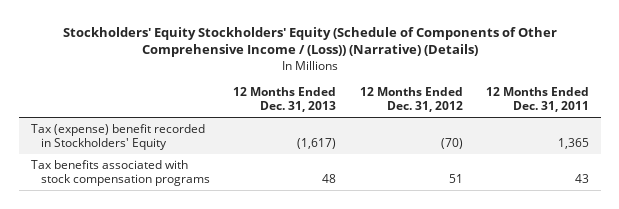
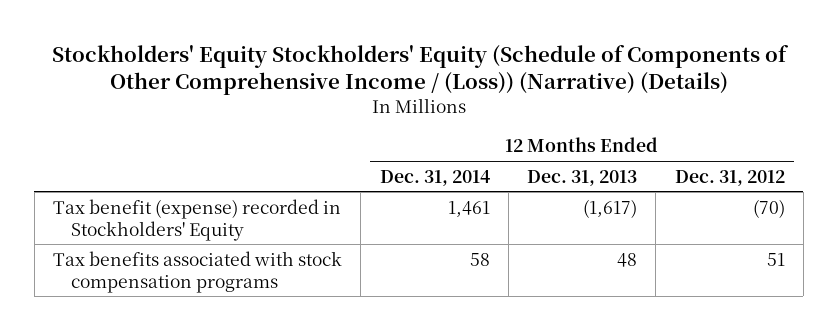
- | 12 Months Ended Dec. 31, 2013 | 12 Months Ended Dec. 31, 2012 | 12 Months Ended Dec. 31, 2011
+ | 12 Months Ended Dec. 31, 2014 | 12 Months Ended Dec. 31, 2013 | 12 Months Ended Dec. 31, 2012
- Tax (expense) benefit recorded in Stockholders' Equity | (1,617) | (70) | 1,365
+ Tax benefit (expense) recorded in Stockholders' Equity | 1,461 | (1,617) | (70)

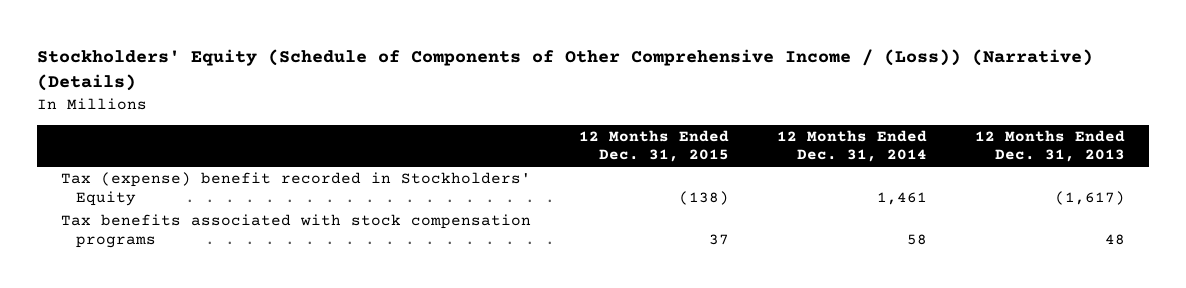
- Stockholders' Equity Stockholders' Equity (Schedule of Components of Other Comprehensive Income / (Loss)) (Narrative) (Details)
+ Stockholders' Equity (Schedule of Components of Other Comprehensive Income / (Loss)) (Narrative) (Details)
- | 12 Months Ended Dec. 31, 2014 | 12 Months Ended Dec. 31, 2013 | 12 Months Ended Dec. 31, 2012
+ | 12 Months Ended Dec. 31, 2015 | 12 Months Ended Dec. 31, 2014 | 12 Months Ended Dec. 31, 2013
- Tax benefit (expense) recorded in Stockholders' Equity | 1,461 | (1,617) | (70)
+ Tax (expense) benefit recorded in Stockholders' Equity | (138) | 1,461 | (1,617)

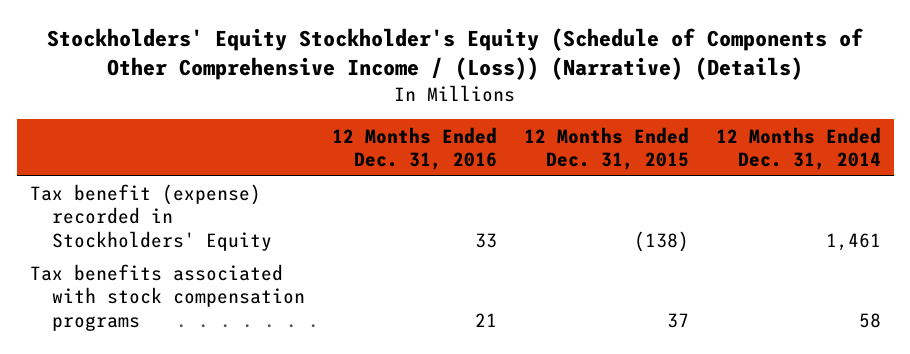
- Stockholders' Equity (Schedule of Components of Other Comprehensive Income / (Loss)) (Narrative) (Details)
+ Stockholders' Equity Stockholder's Equity (Schedule of Components of Other Comprehensive Income / (Loss)) (Narrative) (Details)
- | 12 Months Ended Dec. 31, 2015 | 12 Months Ended Dec. 31, 2014 | 12 Months Ended Dec. 31, 2013
+ | 12 Months Ended Dec. 31, 2016 | 12 Months Ended Dec. 31, 2015 | 12 Months Ended Dec. 31, 2014
- Tax (expense) benefit recorded in Stockholders' Equity | (138) | 1,461 | (1,617)
+ Tax benefit (expense) recorded in Stockholders' Equity | 33 | (138) | 1,461

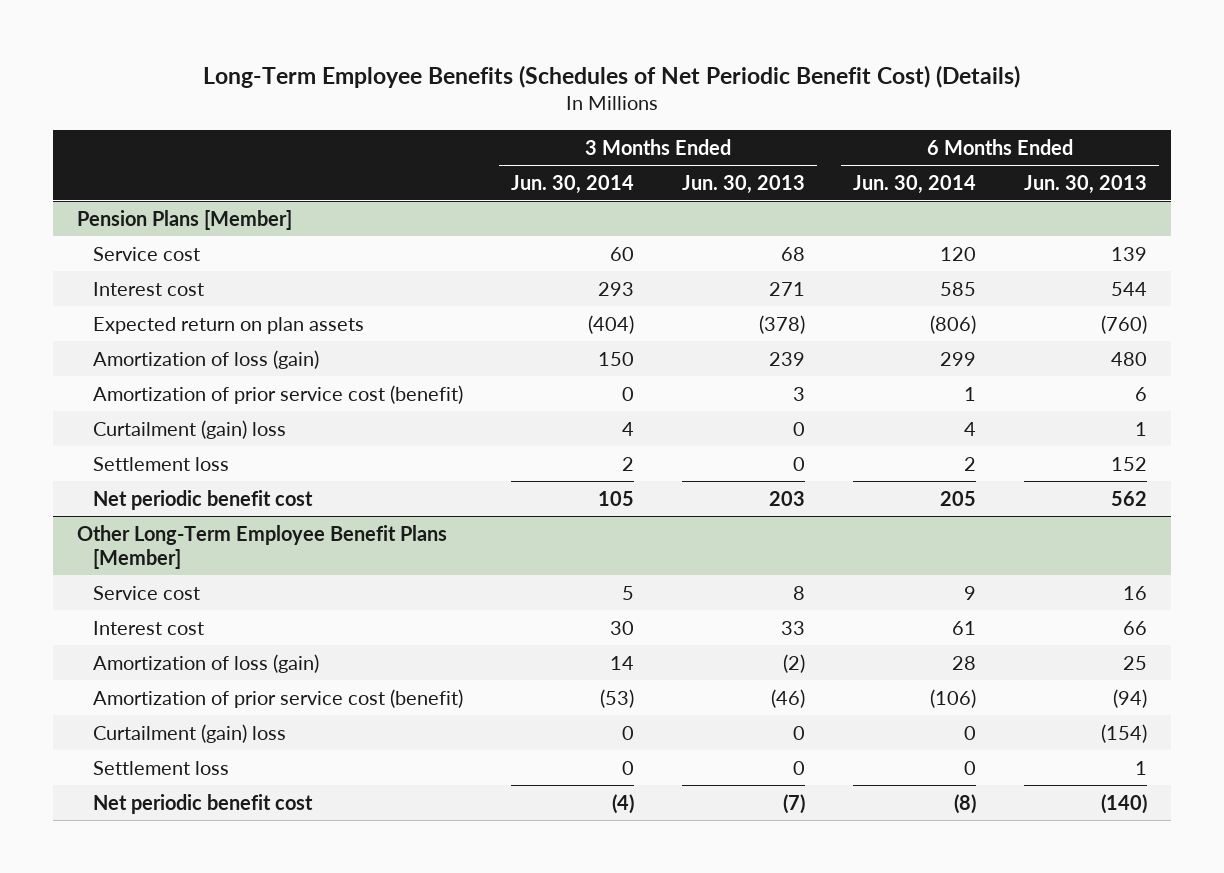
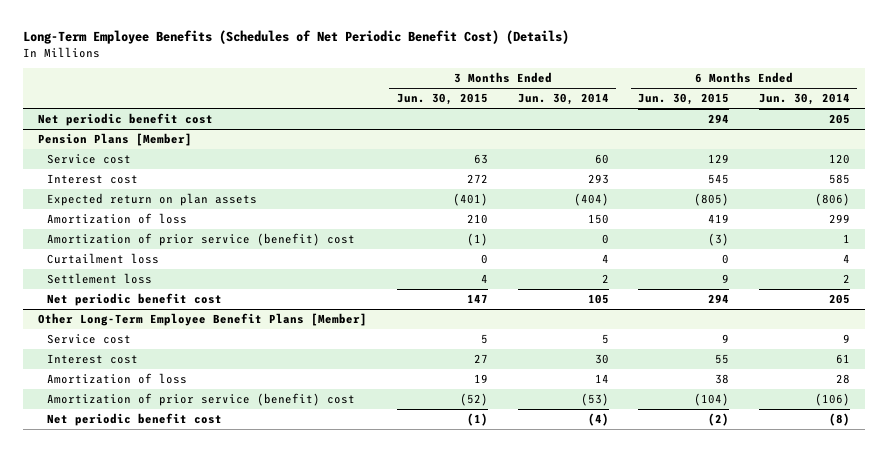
- | 3 Months Ended Jun. 30, 2014 | 3 Months Ended Jun. 30, 2013 | 6 Months Ended Jun. 30, 2014 | 6 Months Ended Jun. 30, 2013
+ | 3 Months Ended Jun. 30, 2015 | 3 Months Ended Jun. 30, 2014 | 6 Months Ended Jun. 30, 2015 | 6 Months Ended Jun. 30, 2014
+ Net periodic benefit cost | | | 294 | 205
@ Pension Plans [Member]
- Amortization of loss (gain) | 150 | 239 | 299 | 480
- Amortization of prior service cost (benefit) | 0 | 3 | 1 | 6
- Curtailment (gain) loss | 4 | 0 | 4 | 1
+ Amortization of loss | 210 | 150 | 419 | 299
+ Amortization of prior service (benefit) cost | (1) | 0 | (3) | 1
+ Curtailment loss | 0 | 4 | 0 | 4
@ Other Long-Term Employee Benefit Plans [Member]
- Amortization of loss (gain) | 14 | (2) | 28 | 25
- Amortization of prior service cost (benefit) | (53) | (46) | (106) | (94)
- Curtailment (gain) loss | 0 | 0 | 0 | (154)
- Settlement loss | 0 | 0 | 0 | 1
+ Amortization of loss | 19 | 14 | 38 | 28
+ Amortization of prior service (benefit) cost | (52) | (53) | (104) | (106)

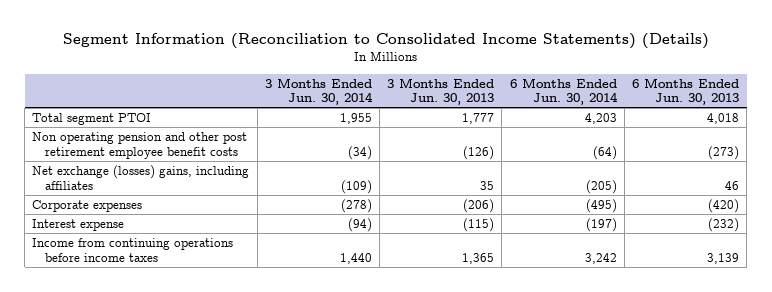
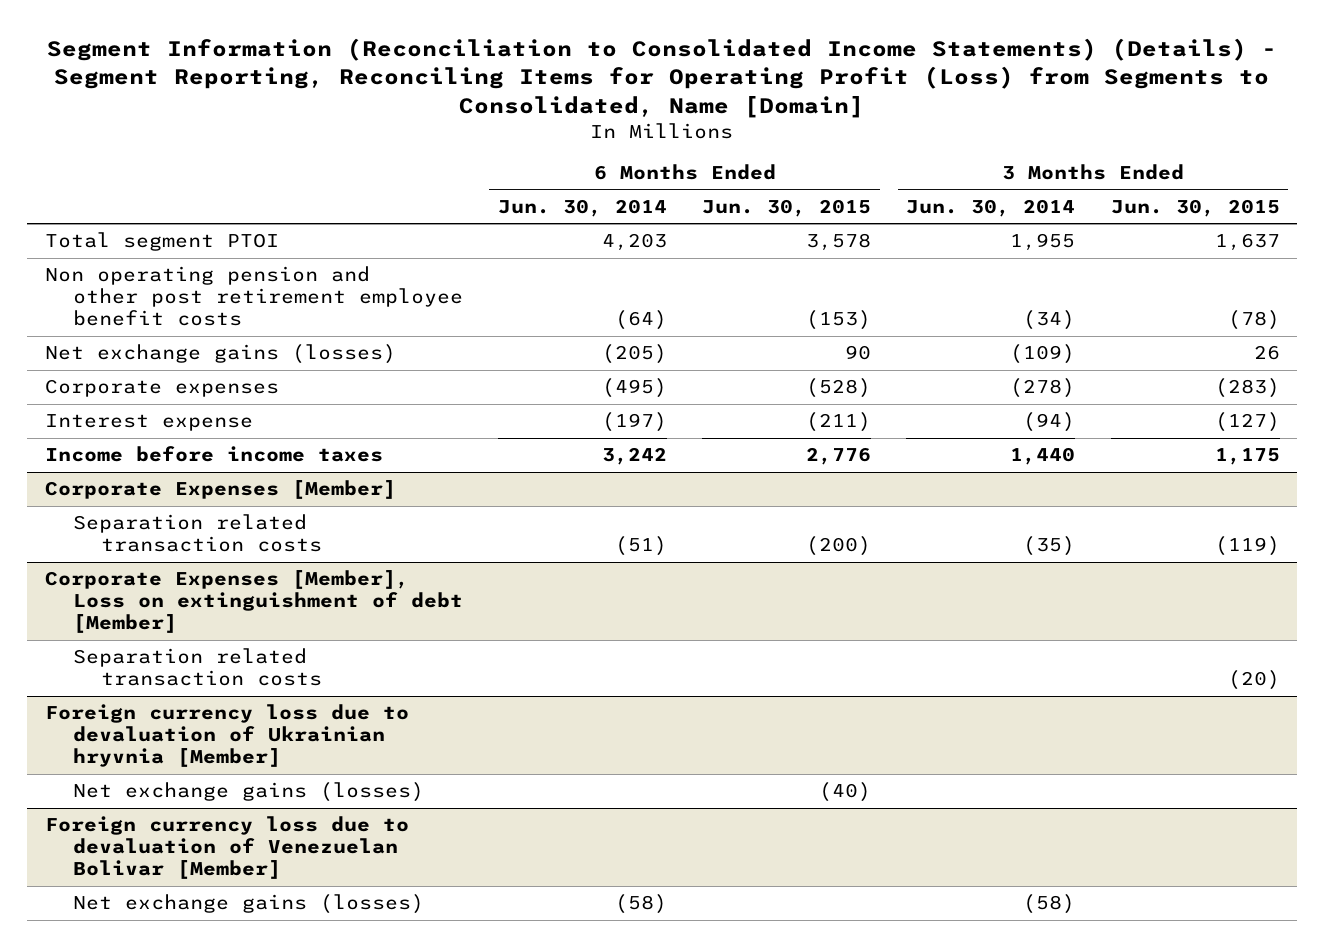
- Segment Information (Reconciliation to Consolidated Income Statements) (Details)
+ Segment Information (Reconciliation to Consolidated Income Statements) (Details) - Segment Reporting, Reconciling Items for Operating Profit (Loss) from Segments to Consolidated, Name [Domain]
- | 3 Months Ended Jun. 30, 2014 | 3 Months Ended Jun. 30, 2013 | 6 Months Ended Jun. 30, 2014 | 6 Months Ended Jun. 30, 2013
+ | 6 Months Ended Jun. 30, 2014 | 6 Months Ended Jun. 30, 2015 | 3 Months Ended Jun. 30, 2014 | 3 Months Ended Jun. 30, 2015
- Net exchange (losses) gains, including affiliates | (109) | 35 | (205) | 46
+ Net exchange gains (losses) | (205) | 90 | (109) | 26
- Income from continuing operations before income taxes | 1,440 | 1,365 | 3,242 | 3,139
+ Income before income taxes | 3,242 | 2,776 | 1,440 | 1,175
+ Corporate Expenses [Member]
+ Separation related transaction costs | (51) | (200) | (35) | (119)
+ Corporate Expenses [Member], Loss on extinguishment of debt [Member]
+ Separation related transaction costs | | | | (20)
+ Foreign currency loss due to devaluation of Ukrainian hryvnia [Member]
+ Net exchange gains (losses) | | (40) | |
+ Foreign currency loss due to devaluation of Venezuelan Bolivar [Member]
+ Net exchange gains (losses) | (58) | | (58) |

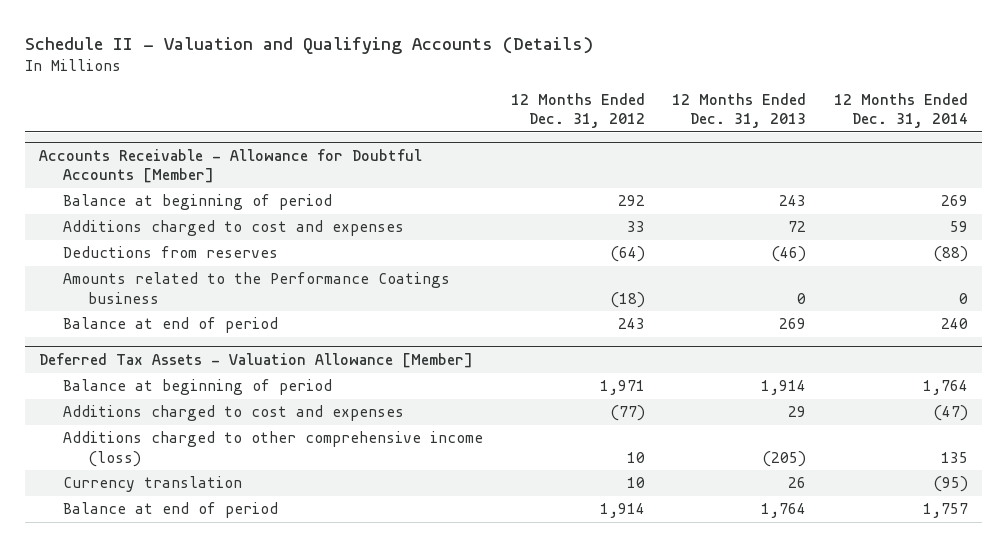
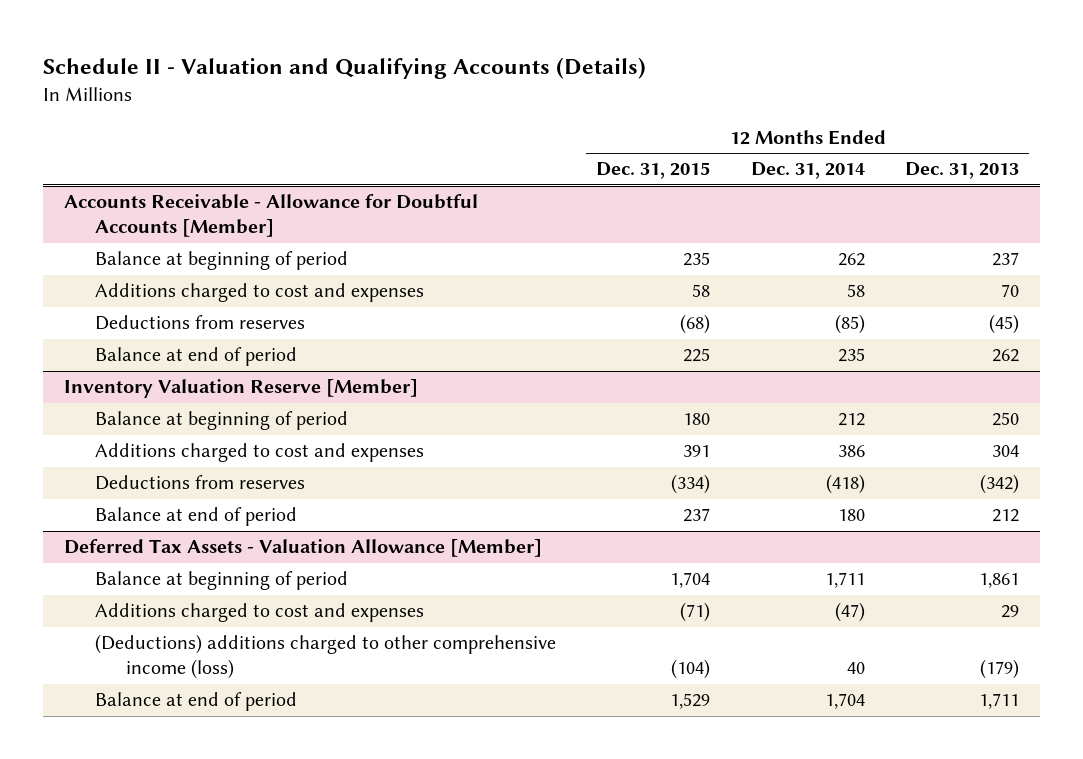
- | 12 Months Ended Dec. 31, 2012 | 12 Months Ended Dec. 31, 2013 | 12 Months Ended Dec. 31, 2014
+ | 12 Months Ended Dec. 31, 2015 | 12 Months Ended Dec. 31, 2014 | 12 Months Ended Dec. 31, 2013
@ Accounts Receivable - Allowance for Doubtful Accounts [Member]
- Balance at beginning of period | 292 | 243 | 269
- Additions charged to cost and expenses | 33 | 72 | 59
- Deductions from reserves | (64) | (46) | (88)
- Amounts related to the Performance Coatings business | (18) | 0 | 0
- Balance at end of period | 243 | 269 | 240
+ Balance at beginning of period | 235 | 262 | 237
+ Additions charged to cost and expenses | 58 | 58 | 70
+ Deductions from reserves | (68) | (85) | (45)
+ Balance at end of period | 225 | 235 | 262
+ Inventory Valuation Reserve [Member]
+ Balance at beginning of period | 180 | 212 | 250
+ Additions charged to cost and expenses | 391 | 386 | 304
+ Deductions from reserves | (334) | (418) | (342)
+ Balance at end of period | 237 | 180 | 212
@ Deferred Tax Assets - Valuation Allowance [Member]
- Balance at beginning of period | 1,971 | 1,914 | 1,764
+ Balance at beginning of period | 1,704 | 1,711 | 1,861
- Additions charged to other comprehensive income (loss) | 10 | (205) | 135
- Currency translation | 10 | 26 | (95)
- Balance at end of period | 1,914 | 1,764 | 1,757
+ (Deductions) additions charged to other comprehensive income (loss) | (104) | 40 | (179)
+ Balance at end of period | 1,529 | 1,704 | 1,711

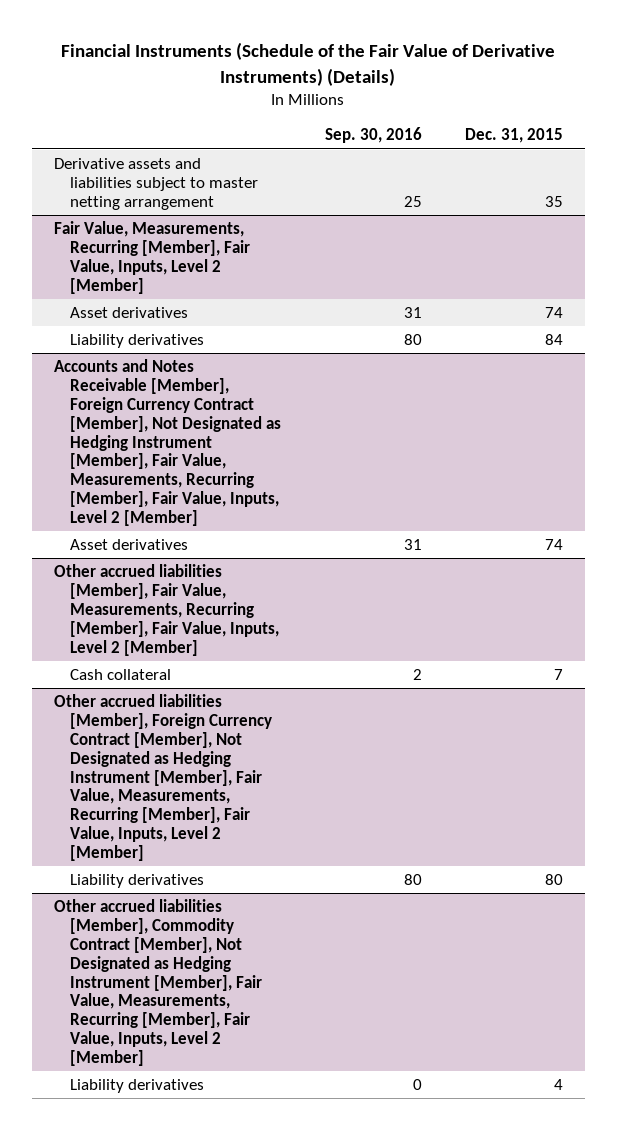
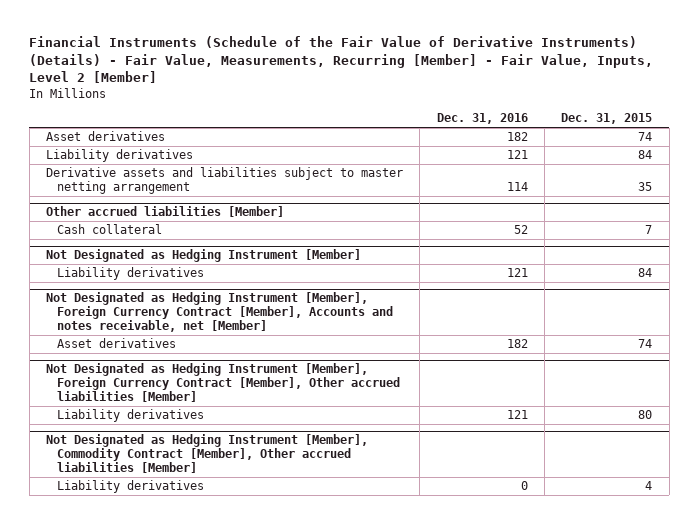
- Financial Instruments (Schedule of the Fair Value of Derivative Instruments) (Details)
+ Financial Instruments (Schedule of the Fair Value of Derivative Instruments) (Details) - Fair Value, Measurements, Recurring [Member] - Fair Value, Inputs, Level 2 [Member]
- | Sep. 30, 2016 | Dec. 31, 2015
+ | Dec. 31, 2016 | Dec. 31, 2015
- Fair Value, Measurements, Recurring [Member], Fair Value, Inputs, Level 2 [Member]
- Accounts and Notes Receivable [Member], Foreign Currency Contract [Member], Not Designated as Hedging Instrument [Member], Fair Value, Measurements, Recurring [Member], Fair Value, Inputs, Level 2 [Member]
- Asset derivatives | 31 | 74
- Other accrued liabilities [Member], Fair Value, Measurements, Recurring [Member], Fair Value, Inputs, Level 2 [Member]
moved down: Derivative assets and liabilities subject to master netting arrangement | 114 | 35
+ Other accrued liabilities [Member]
- Other accrued liabilities [Member], Foreign Currency Contract [Member], Not Designated as Hedging Instrument [Member], Fair Value, Measurements, Recurring [Member], Fair Value, Inputs, Level 2 [Member]
+ Not Designated as Hedging Instrument [Member]
+ Liability derivatives | 121 | 84
+ Not Designated as Hedging Instrument [Member], Foreign Currency Contract [Member], Accounts and notes receivable, net [Member]
+ Asset derivatives | 182 | 74
+ Not Designated as Hedging Instrument [Member], Foreign Currency Contract [Member], Other accrued liabilities [Member]
- Other accrued liabilities [Member], Commodity Contract [Member], Not Designated as Hedging Instrument [Member], Fair Value, Measurements, Recurring [Member], Fair Value, Inputs, Level 2 [Member]
+ Not Designated as Hedging Instrument [Member], Commodity Contract [Member], Other accrued liabilities [Member]

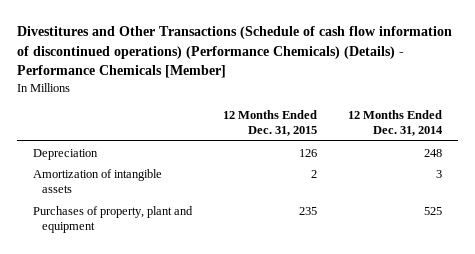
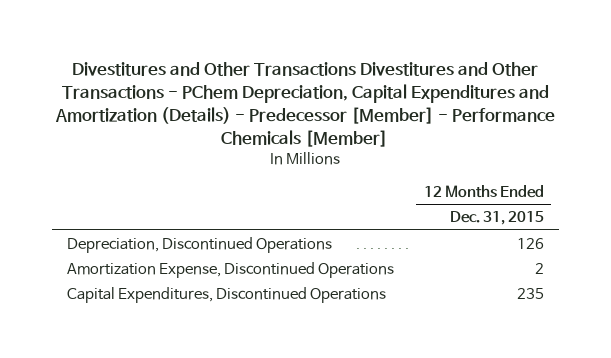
- Divestitures and Other Transactions (Schedule of cash flow information of discontinued operations) (Performance Chemicals) (Details) - Performance Chemicals [Member]
+ Divestitures and Other Transactions Divestitures and Other Transactions - PChem Depreciation, Capital Expenditures and Amortization (Details) - Predecessor [Member] - Performance Chemicals [Member]
- | 12 Months Ended Dec. 31, 2015 | 12 Months Ended Dec. 31, 2014
+ | 12 Months Ended Dec. 31, 2015
- Depreciation | 126 | 248
- Amortization of intangible assets | 2 | 3
- Purchases of property, plant and equipment | 235 | 525
+ Depreciation, Discontinued Operations | 126
+ Amortization Expense, Discontinued Operations | 2
+ Capital Expenditures, Discontinued Operations | 235

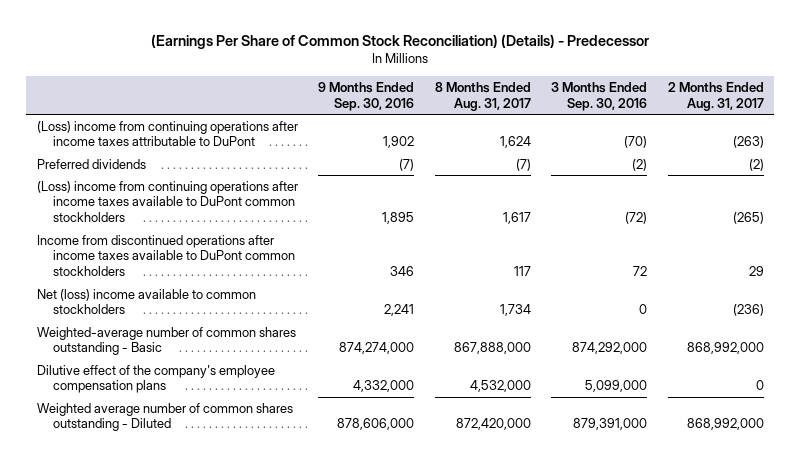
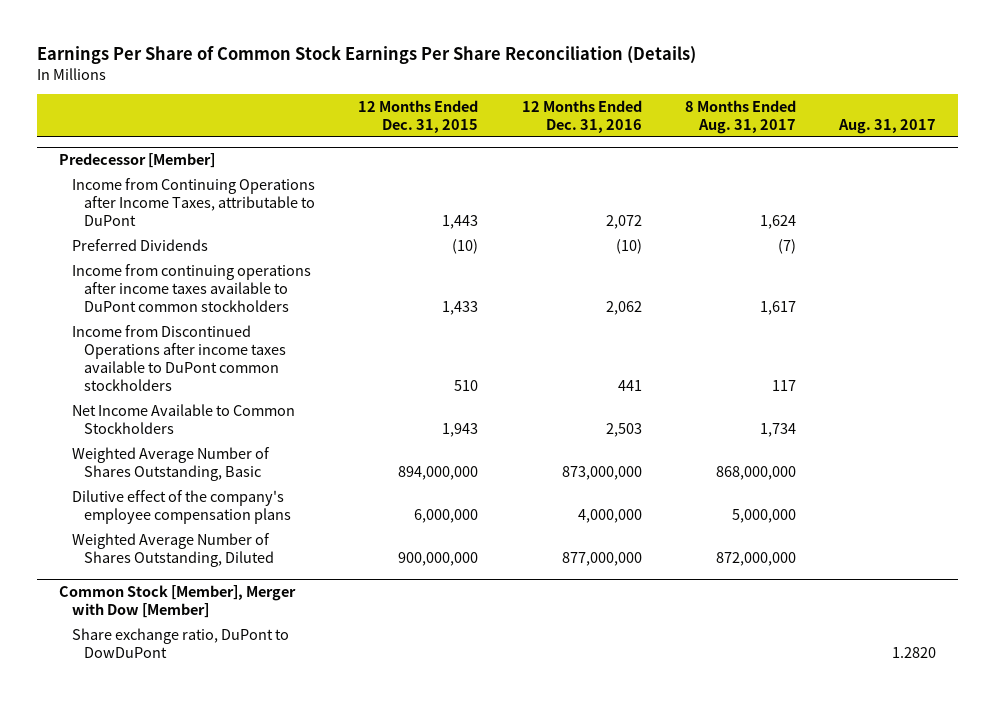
- (Earnings Per Share of Common Stock Reconciliation) (Details) - Predecessor
+ Earnings Per Share of Common Stock Earnings Per Share Reconciliation (Details)
- | 9 Months Ended Sep. 30, 2016 | 8 Months Ended Aug. 31, 2017 | 3 Months Ended Sep. 30, 2016 | 2 Months Ended Aug. 31, 2017
+ | 12 Months Ended Dec. 31, 2015 | 12 Months Ended Dec. 31, 2016 | 8 Months Ended Aug. 31, 2017 | Aug. 31, 2017
- (Loss) income from continuing operations after income taxes attributable to DuPont | 1,902 | 1,624 | (70) | (263)
- Preferred dividends | (7) | (7) | (2) | (2)
- (Loss) income from continuing operations after income taxes available to DuPont common stockholders | 1,895 | 1,617 | (72) | (265)
- Income from discontinued operations after income taxes available to DuPont common stockholders | 346 | 117 | 72 | 29
- Net (loss) income available to common stockholders | 2,241 | 1,734 | 0 | (236)
- Weighted-average number of common shares outstanding - Basic | 874,274,000 | 867,888,000 | 874,292,000 | 868,992,000
- Dilutive effect of the company's employee compensation plans | 4,332,000 | 4,532,000 | 5,099,000 | 0
- Weighted average number of common shares outstanding - Diluted | 878,606,000 | 872,420,000 | 879,391,000 | 868,992,000
+ Predecessor [Member]
+ Income from Continuing Operations after Income Taxes, attributable to DuPont | 1,443 | 2,072 | 1,624 |
+ Preferred Dividends | (10) | (10) | (7) |
+ Income from continuing operations after income taxes available to DuPont common stockholders | 1,433 | 2,062 | 1,617 |
+ Income from Discontinued Operations after income taxes available to DuPont common stockholders | 510 | 441 | 117 |
+ Net Income Available to Common Stockholders | 1,943 | 2,503 | 1,734 |
+ Weighted Average Number of Shares Outstanding, Basic | 894,000,000 | 873,000,000 | 868,000,000 |
+ Dilutive effect of the company's employee compensation plans | 6,000,000 | 4,000,000 | 5,000,000 |
+ Weighted Average Number of Shares Outstanding, Diluted | 900,000,000 | 877,000,000 | 872,000,000 |
+ Common Stock [Member], Merger with Dow [Member]
+ Share exchange ratio, DuPont to DowDuPont | | | | 1.2820

